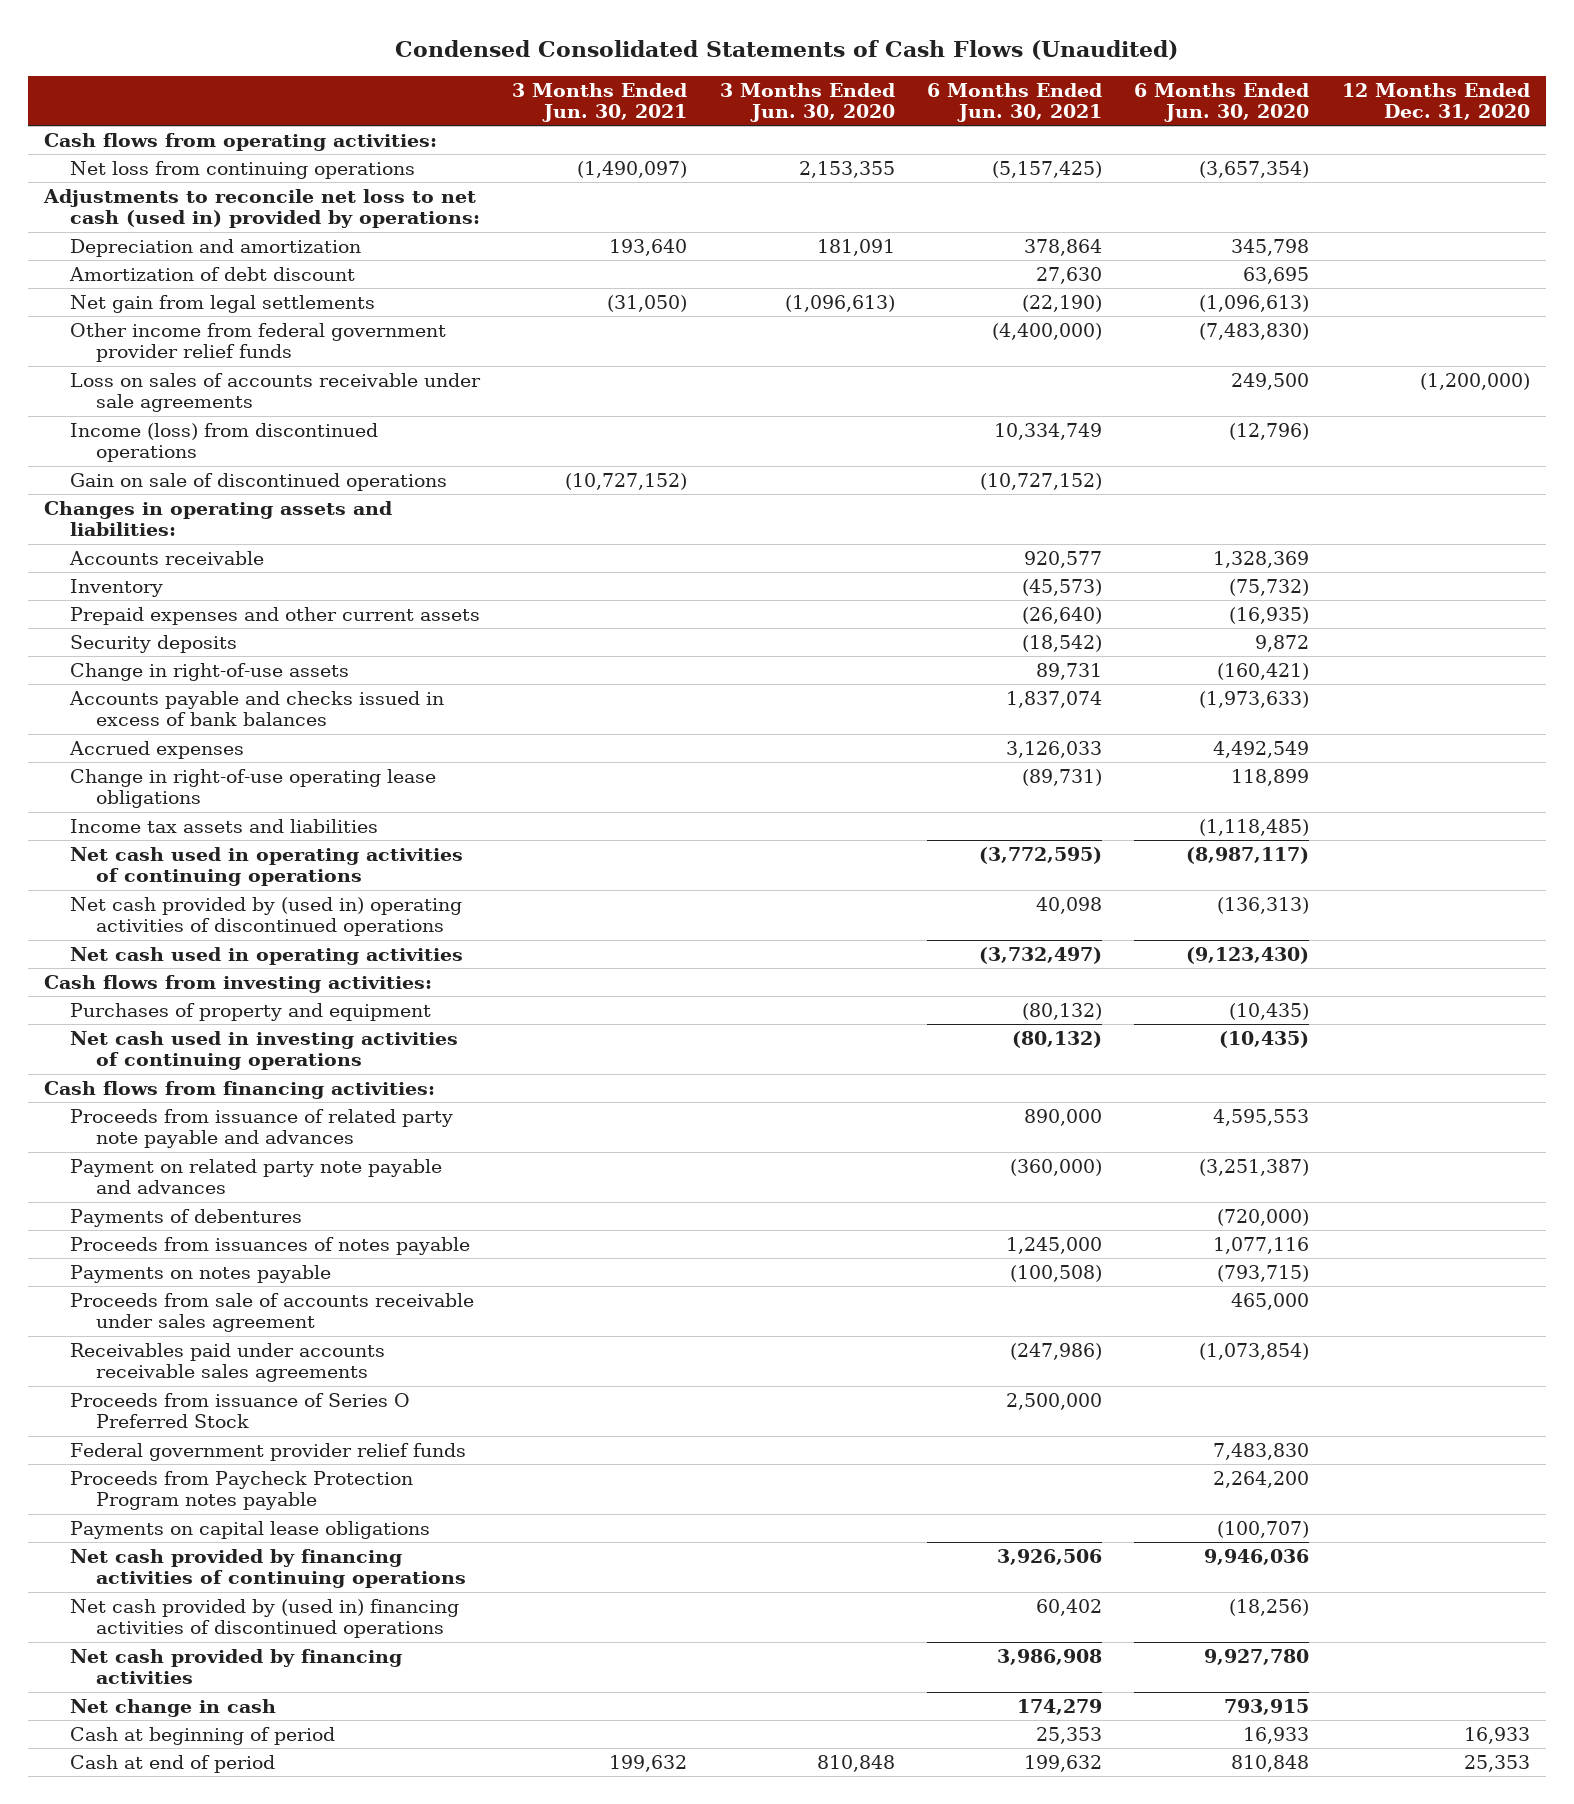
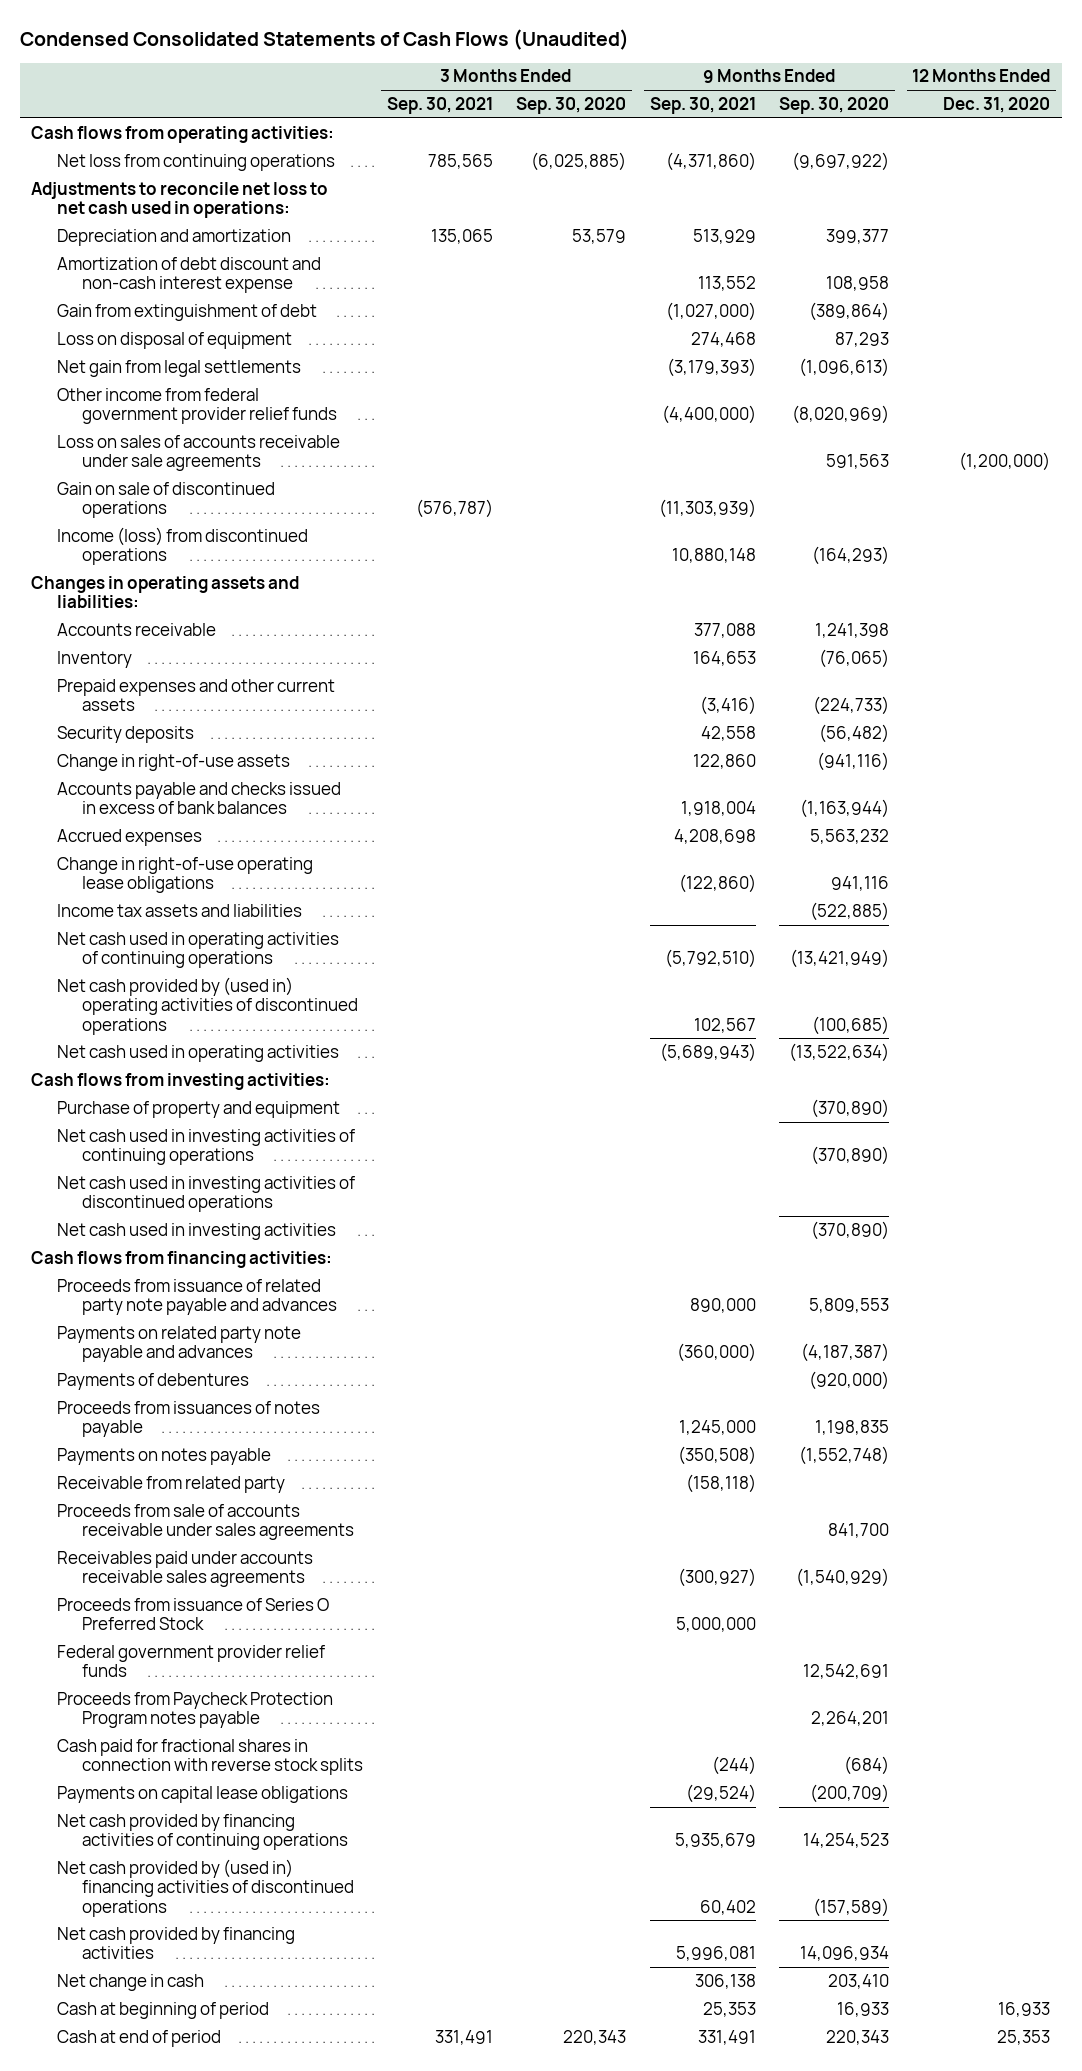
- | 3 Months Ended Jun. 30, 2021 | 3 Months Ended Jun. 30, 2020 | 6 Months Ended Jun. 30, 2021 | 6 Months Ended Jun. 30, 2020 | 12 Months Ended Dec. 31, 2020
+ | 3 Months Ended Sep. 30, 2021 | 3 Months Ended Sep. 30, 2020 | 9 Months Ended Sep. 30, 2021 | 9 Months Ended Sep. 30, 2020 | 12 Months Ended Dec. 31, 2020
- Adjustments to reconcile net loss to net cash (used in) provided by operations:
+ Adjustments to reconcile net loss to net cash used in operations:
- Amortization of debt discount | | | 27,630 | 63,695 |
+ Amortization of debt discount and non-cash interest expense | | | 113,552 | 108,958 |
+ Gain from extinguishment of debt | | | (1,027,000) | (389,864) |
+ Loss on disposal of equipment | | | 274,468 | 87,293 |
moved down: Income (loss) from discontinued operations | | | 10,880,148 | (164,293) |
- Purchases of property and equipment | | | (80,132) | (10,435) |
+ Purchase of property and equipment | | | | (370,890) |
+ Net cash used in investing activities of discontinued operations
+ Net cash used in investing activities | | | | (370,890) |
- Payment on related party note payable and advances | | | (360,000) | (3,251,387) |
+ Payments on related party note payable and advances | | | (360,000) | (4,187,387) |
- Proceeds from sale of accounts receivable under sales agreement | | | | 465,000 |
+ Receivable from related party | | | (158,118) | |
+ Proceeds from sale of accounts receivable under sales agreements | | | | 841,700 |
+ Cash paid for fractional shares in connection with reverse stock splits | | | (244) | (684) |

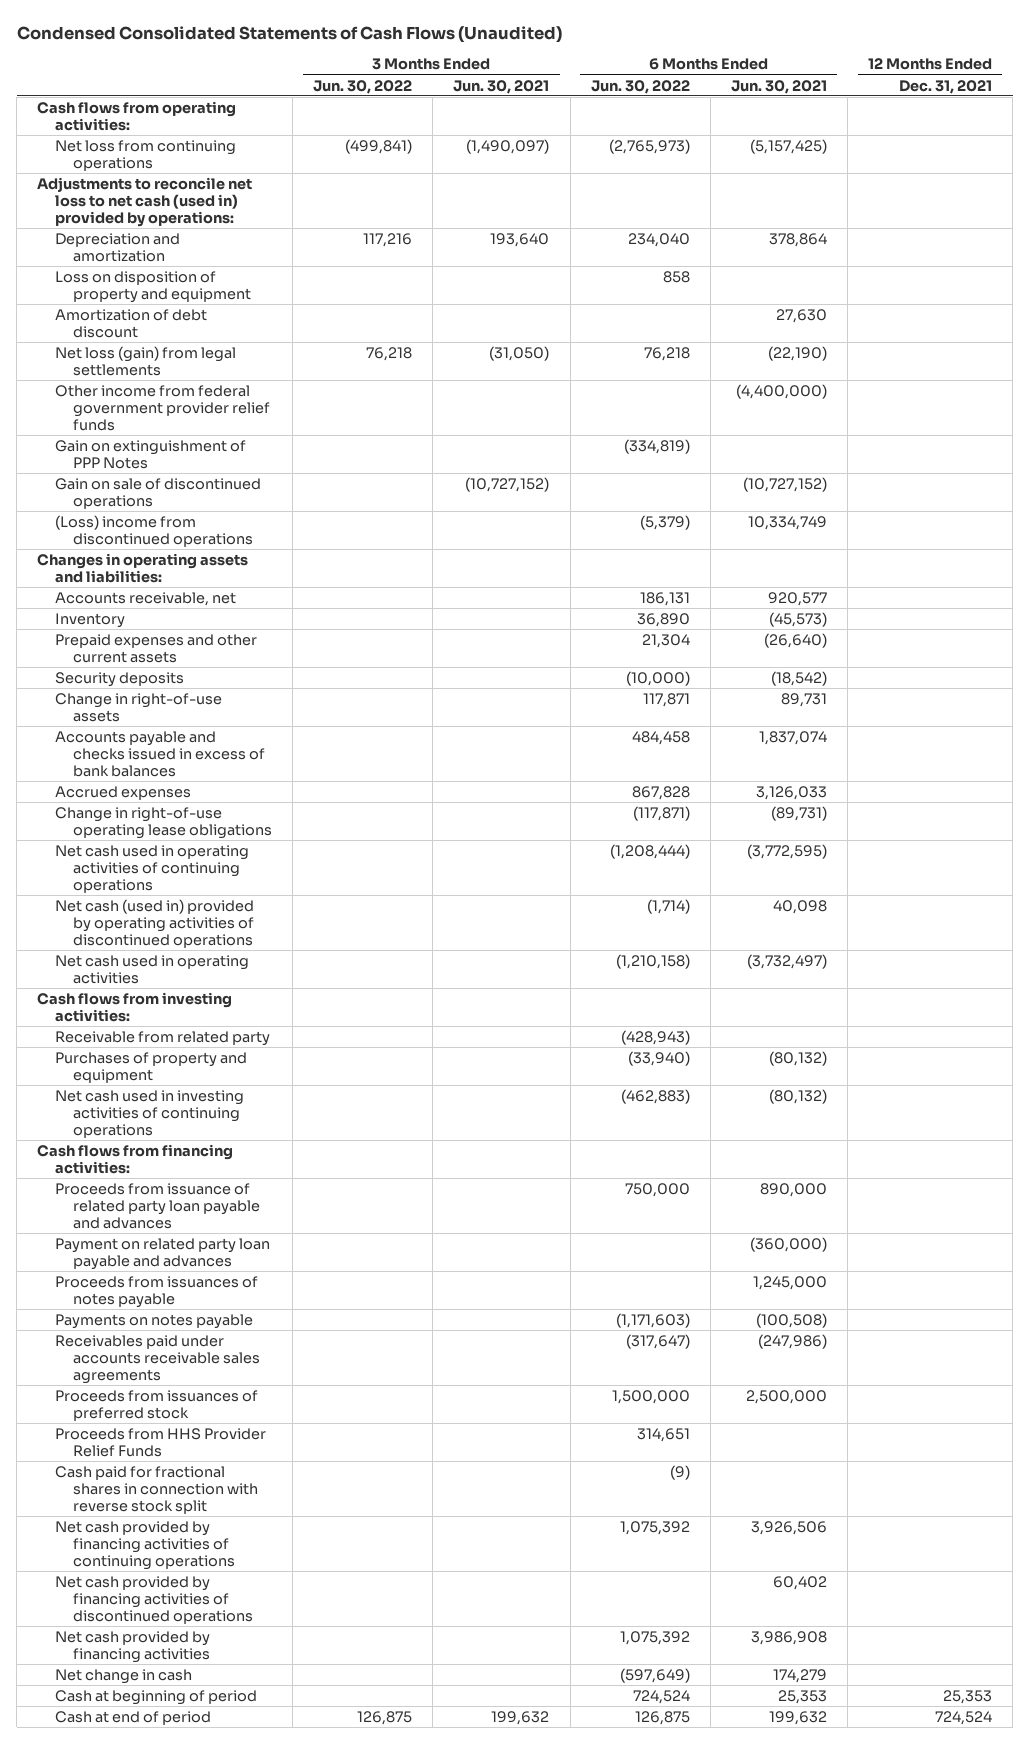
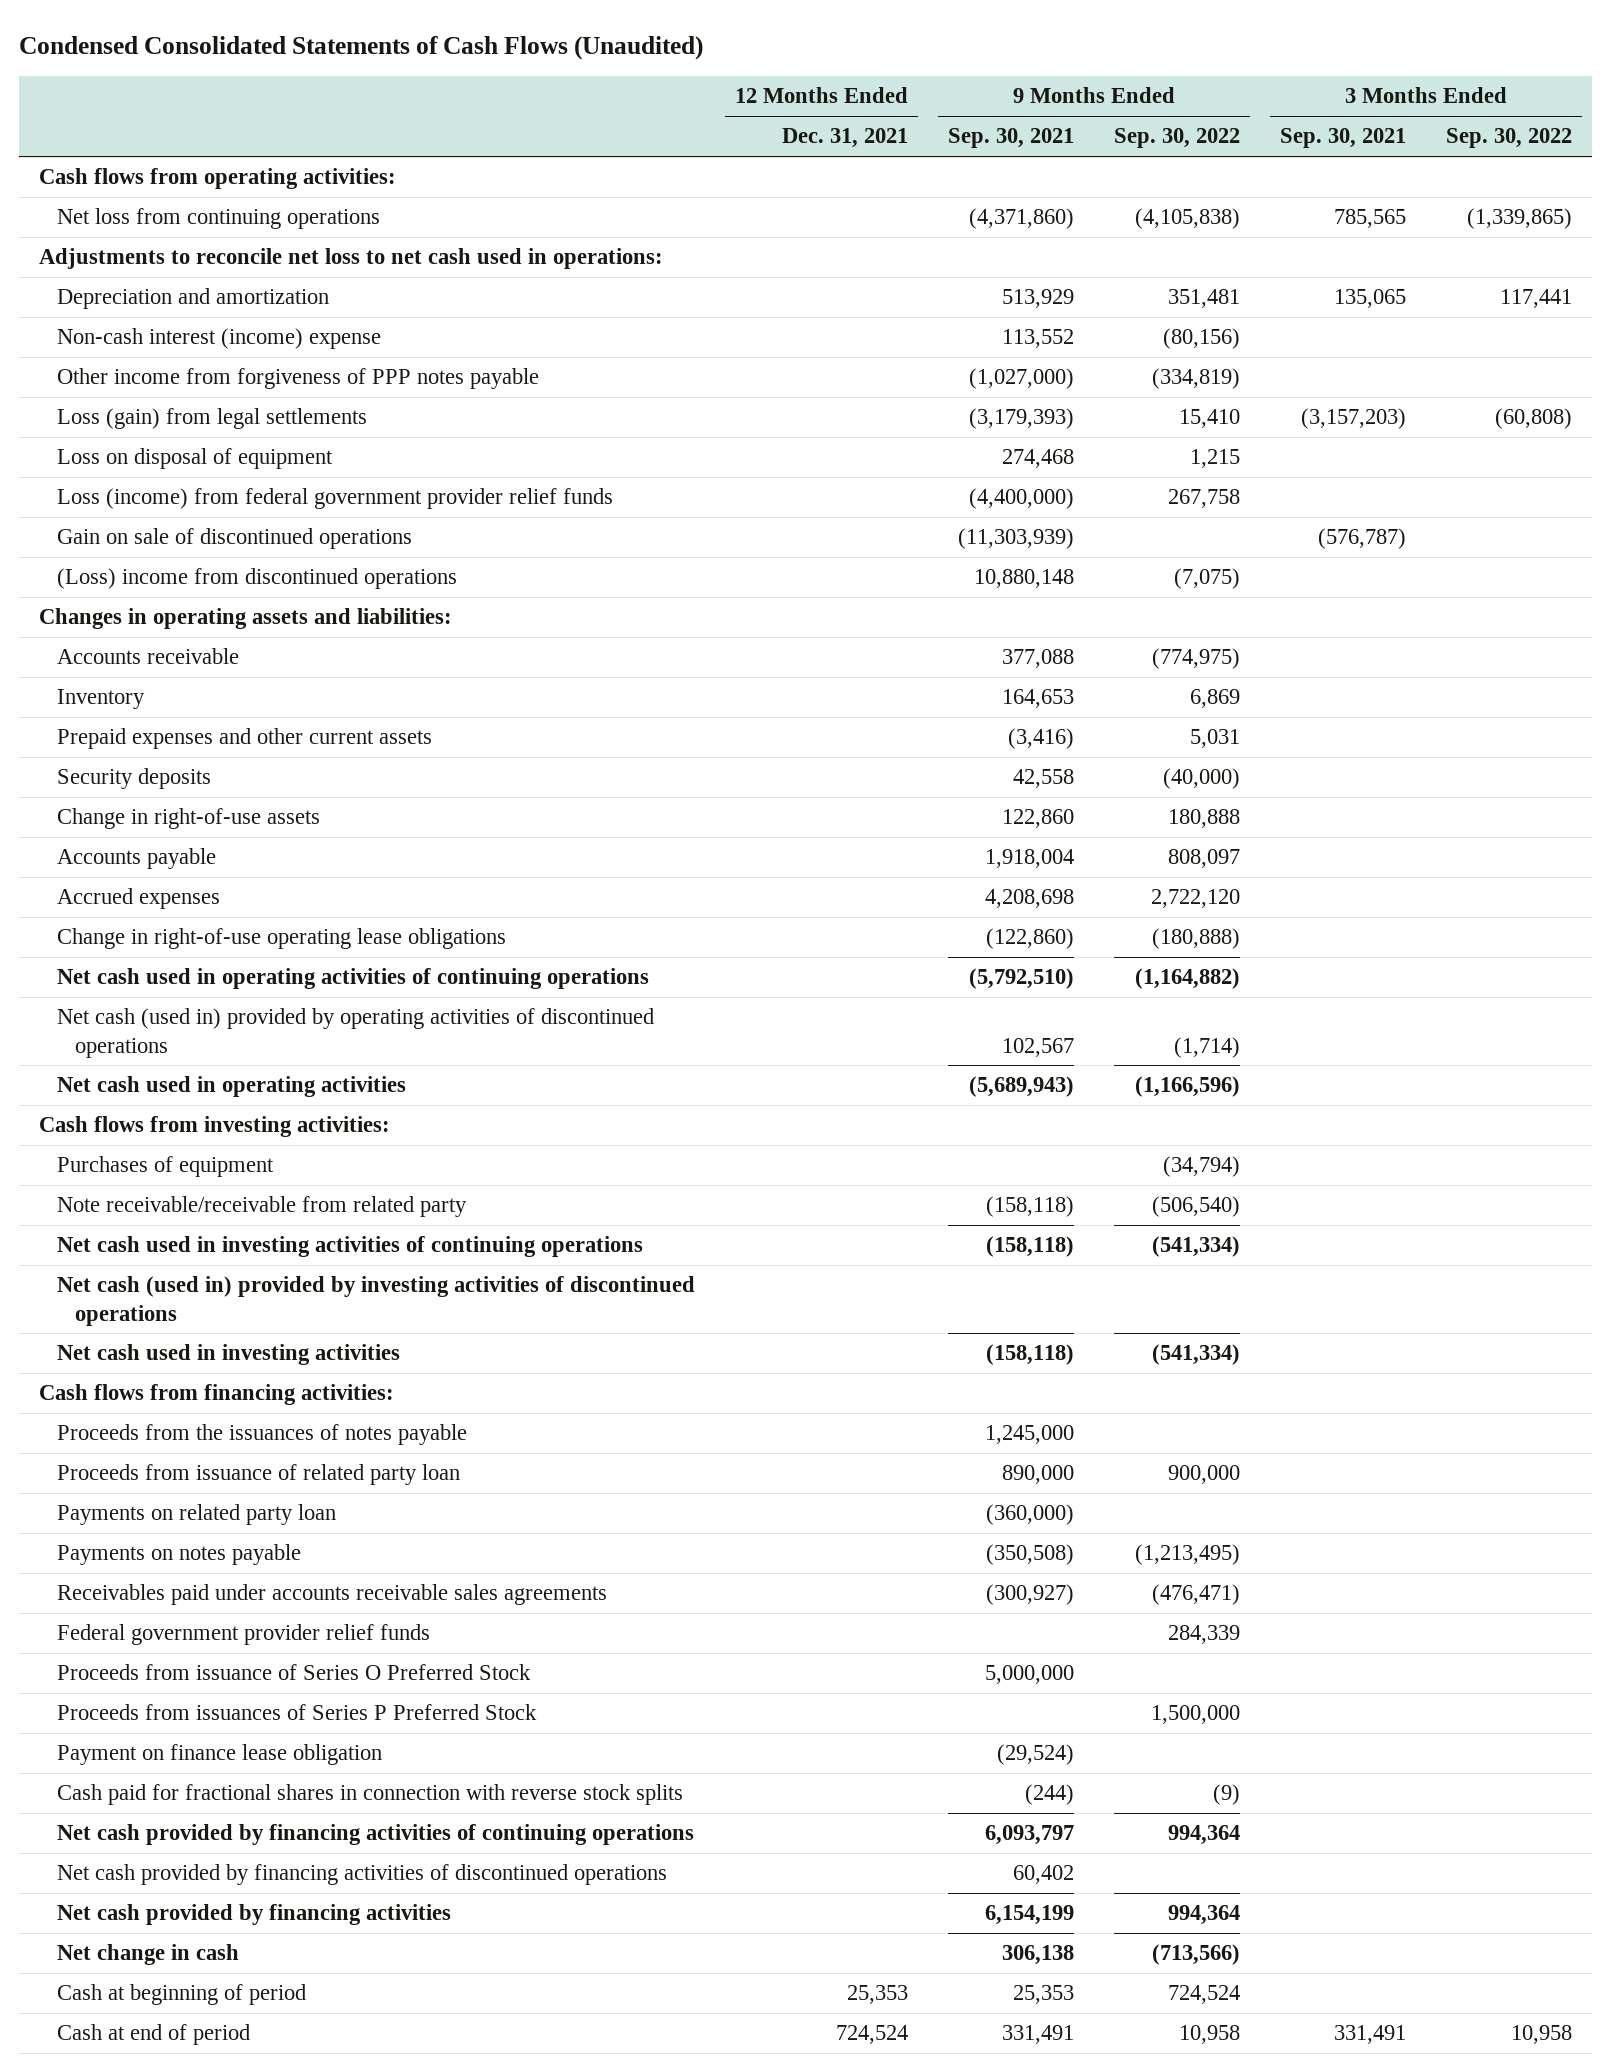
- | 3 Months Ended Jun. 30, 2022 | 3 Months Ended Jun. 30, 2021 | 6 Months Ended Jun. 30, 2022 | 6 Months Ended Jun. 30, 2021 | 12 Months Ended Dec. 31, 2021
+ | 12 Months Ended Dec. 31, 2021 | 9 Months Ended Sep. 30, 2021 | 9 Months Ended Sep. 30, 2022 | 3 Months Ended Sep. 30, 2021 | 3 Months Ended Sep. 30, 2022
- Adjustments to reconcile net loss to net cash (used in) provided by operations:
+ Adjustments to reconcile net loss to net cash used in operations:
- Loss on disposition of property and equipment | | | 858 | |
- Amortization of debt discount | | | | 27,630 |
- Net loss (gain) from legal settlements | 76,218 | (31,050) | 76,218 | (22,190) |
- Other income from federal government provider relief funds | | | | (4,400,000) |
- Gain on extinguishment of PPP Notes | | | (334,819) | |
+ Non-cash interest (income) expense | | 113,552 | (80,156) | |
+ Other income from forgiveness of PPP notes payable | | (1,027,000) | (334,819) | |
+ Loss (gain) from legal settlements | | (3,179,393) | 15,410 | (3,157,203) | (60,808)
+ Loss on disposal of equipment | | 274,468 | 1,215 | |
+ Loss (income) from federal government provider relief funds | | (4,400,000) | 267,758 | |
- Accounts receivable, net | | | 186,131 | 920,577 |
+ Accounts receivable | | 377,088 | (774,975) | |
- Accounts payable and checks issued in excess of bank balances | | | 484,458 | 1,837,074 |
+ Accounts payable | | 1,918,004 | 808,097 | |
- Receivable from related party | | | (428,943) | |
- Purchases of property and equipment | | | (33,940) | (80,132) |
+ Purchases of equipment | | | (34,794) | |
+ Note receivable/receivable from related party | | (158,118) | (506,540) | |
+ Net cash (used in) provided by investing activities of discontinued operations
+ Net cash used in investing activities | | (158,118) | (541,334) | |
- Proceeds from issuance of related party loan payable and advances | | | 750,000 | 890,000 |
- Payment on related party loan payable and advances | | | | (360,000) |
- Proceeds from issuances of notes payable | | | | 1,245,000 |
+ Proceeds from the issuances of notes payable | | 1,245,000 | | |
+ Proceeds from issuance of related party loan | | 890,000 | 900,000 | |
+ Payments on related party loan | | (360,000) | | |
- Proceeds from issuances of preferred stock | | | 1,500,000 | 2,500,000 |
- Proceeds from HHS Provider Relief Funds | | | 314,651 | |
- Cash paid for fractional shares in connection with reverse stock split | | | (9) | |
+ Federal government provider relief funds | | | 284,339 | |
+ Proceeds from issuance of Series O Preferred Stock | | 5,000,000 | | |
+ Proceeds from issuances of Series P Preferred Stock | | | 1,500,000 | |
+ Payment on finance lease obligation | | (29,524) | | |
+ Cash paid for fractional shares in connection with reverse stock splits | | (244) | (9) | |

